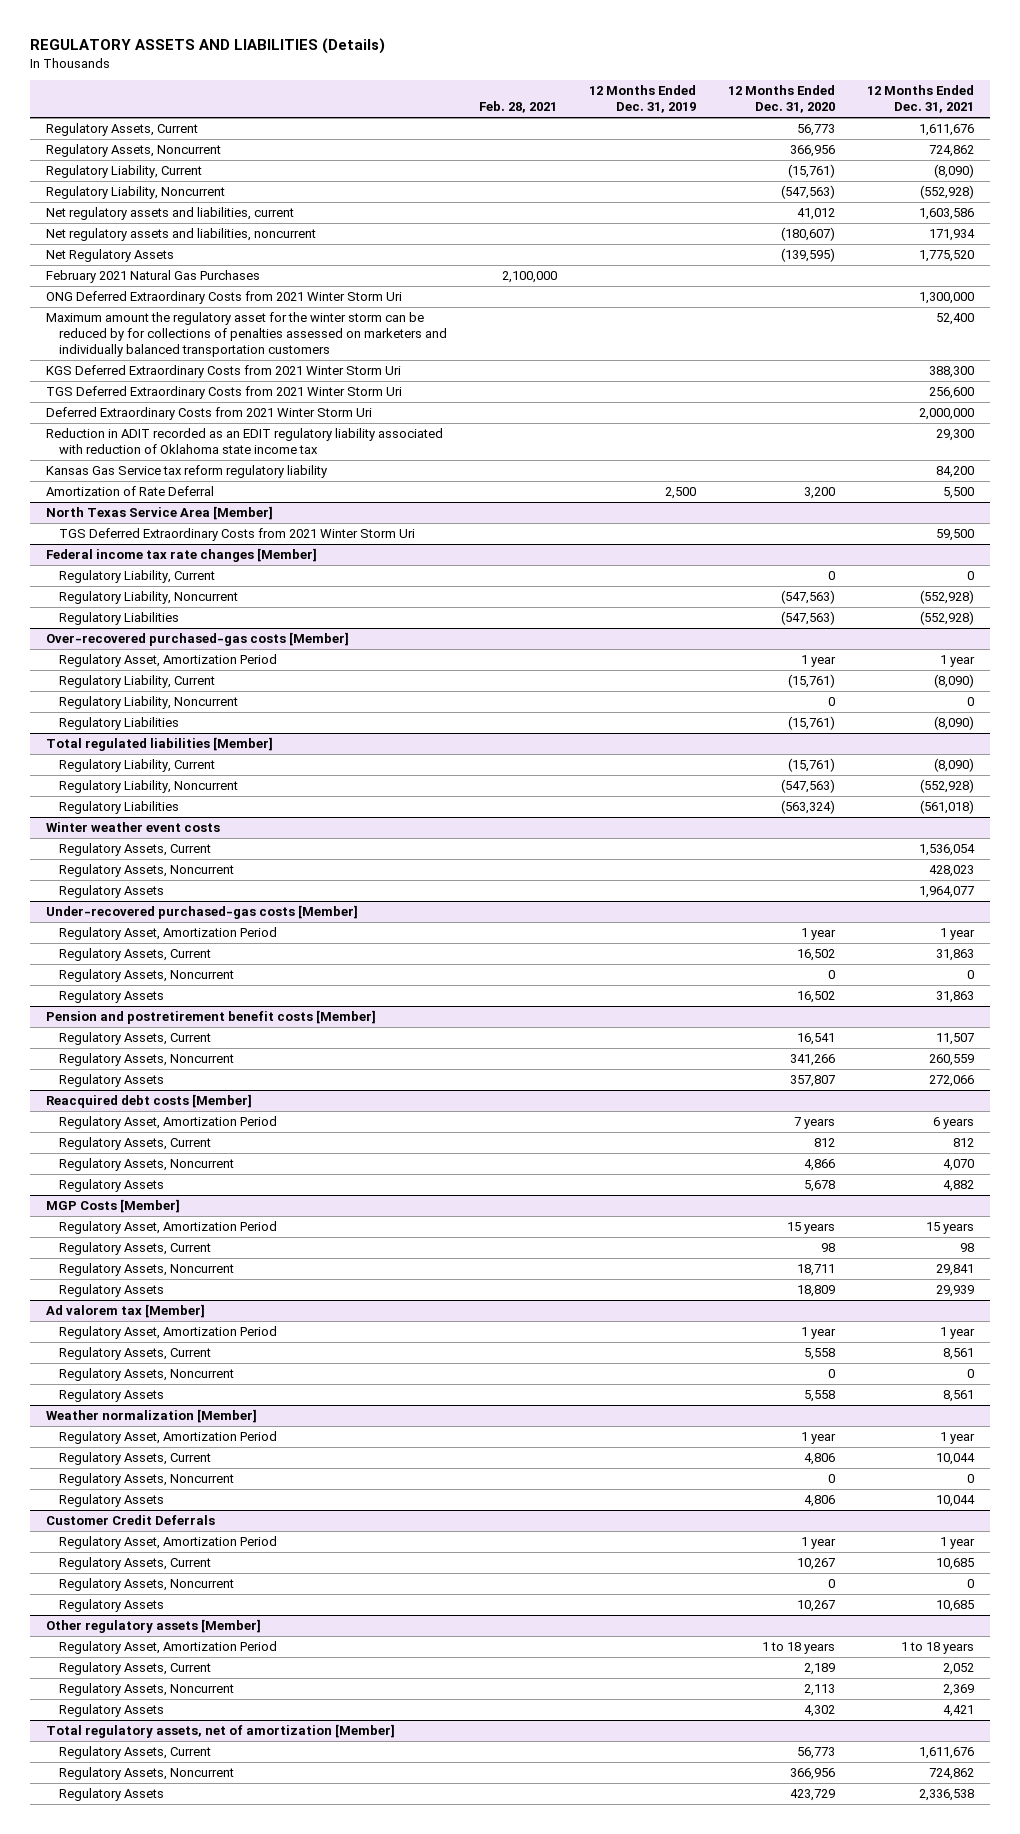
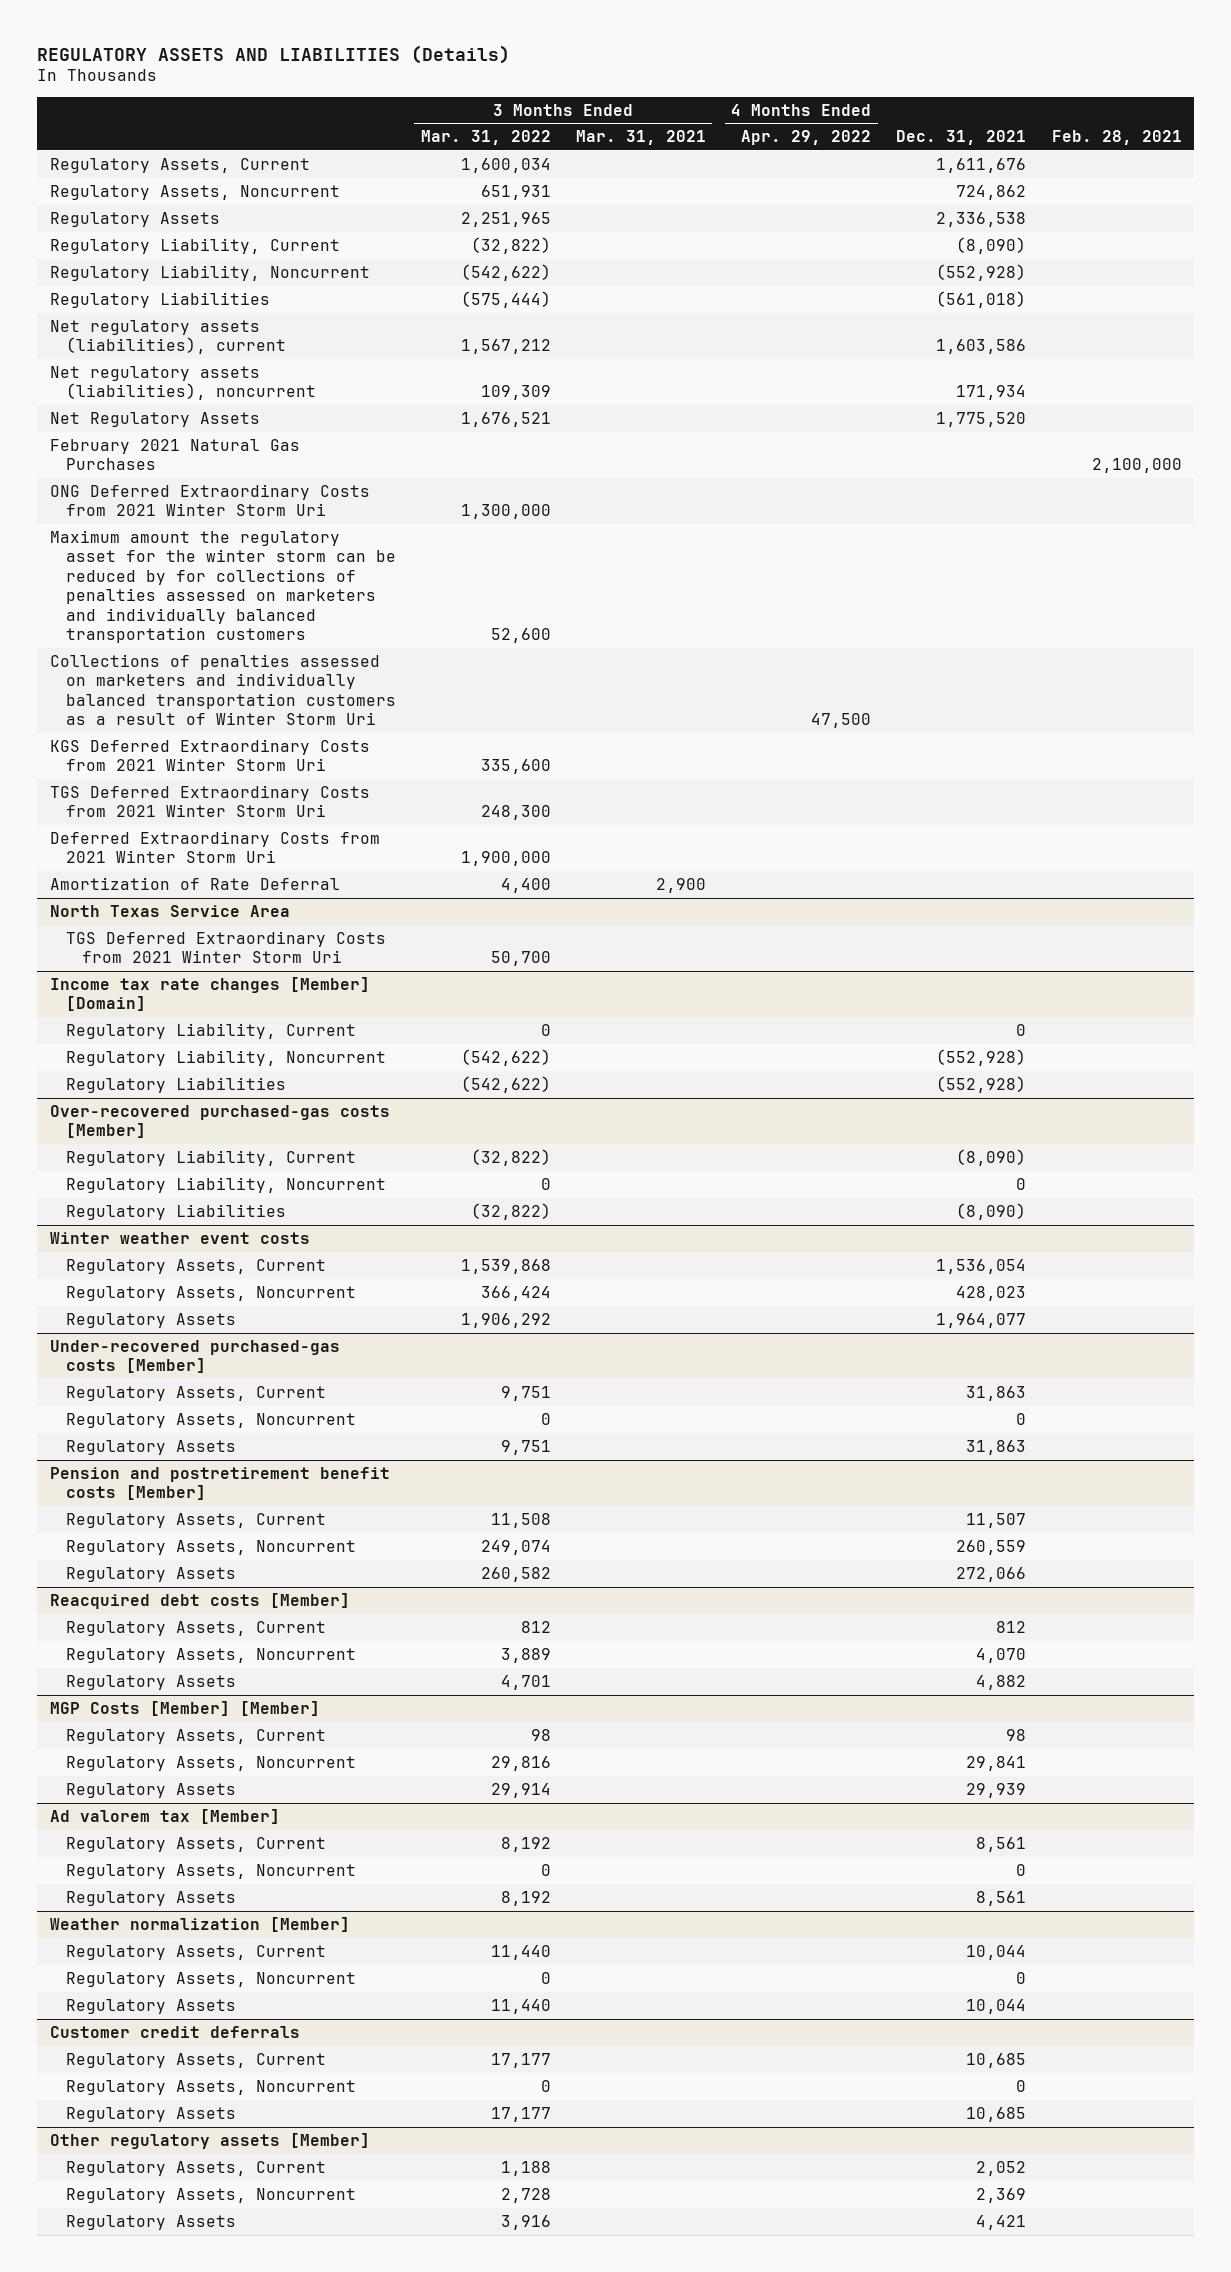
- | Feb. 28, 2021 | 12 Months Ended Dec. 31, 2019 | 12 Months Ended Dec. 31, 2020 | 12 Months Ended Dec. 31, 2021
+ | 3 Months Ended Mar. 31, 2022 | 3 Months Ended Mar. 31, 2021 | 4 Months Ended Apr. 29, 2022 | Dec. 31, 2021 | Feb. 28, 2021
+ Regulatory Assets | 2,251,965 | | | 2,336,538 |
- Net regulatory assets and liabilities, current | | | 41,012 | 1,603,586
- Net regulatory assets and liabilities, noncurrent | | | (180,607) | 171,934
+ Regulatory Liabilities | (575,444) | | | (561,018) |
+ Net regulatory assets (liabilities), current | 1,567,212 | | | 1,603,586 |
+ Net regulatory assets (liabilities), noncurrent | 109,309 | | | 171,934 |
+ Collections of penalties assessed on marketers and individually balanced transportation customers as a result of Winter Storm Uri | | | 47,500 | |
- Reduction in ADIT recorded as an EDIT regulatory liability associated with reduction of Oklahoma state income tax | | | | 29,300
- Kansas Gas Service tax reform regulatory liability | | | | 84,200
- North Texas Service Area [Member]
+ North Texas Service Area
- Federal income tax rate changes [Member]
- Regulatory Liability, Current | | | 0 | 0
- Regulatory Liability, Noncurrent | | | (547,563) | (552,928)
- Regulatory Liabilities | | | (547,563) | (552,928)
+ Income tax rate changes [Member] [Domain]
+ Regulatory Liability, Current | 0 | | | 0 |
+ Regulatory Liability, Noncurrent | (542,622) | | | (552,928) |
+ Regulatory Liabilities | (542,622) | | | (552,928) |
@ Over-recovered purchased-gas costs [Member]
- Regulatory Asset, Amortization Period | | | 1 year | 1 year
- Total regulated liabilities [Member]
- Regulatory Liability, Current | | | (15,761) | (8,090)
- Regulatory Liability, Noncurrent | | | (547,563) | (552,928)
- Regulatory Liabilities | | | (563,324) | (561,018)
@ Under-recovered purchased-gas costs [Member]
- Regulatory Asset, Amortization Period | | | 1 year | 1 year
@ Reacquired debt costs [Member]
- Regulatory Asset, Amortization Period | | | 7 years | 6 years
- MGP Costs [Member]
- Regulatory Asset, Amortization Period | | | 15 years | 15 years
+ MGP Costs [Member] [Member]
@ Ad valorem tax [Member]
- Regulatory Asset, Amortization Period | | | 1 year | 1 year
@ Weather normalization [Member]
- Regulatory Asset, Amortization Period | | | 1 year | 1 year
- Customer Credit Deferrals
- Regulatory Asset, Amortization Period | | | 1 year | 1 year
+ Customer credit deferrals
@ Other regulatory assets [Member]
- Regulatory Asset, Amortization Period | | | 1 to 18 years | 1 to 18 years
- Total regulatory assets, net of amortization [Member]
- Regulatory Assets, Current | | | 56,773 | 1,611,676
- Regulatory Assets, Noncurrent | | | 366,956 | 724,862
- Regulatory Assets | | | 423,729 | 2,336,538

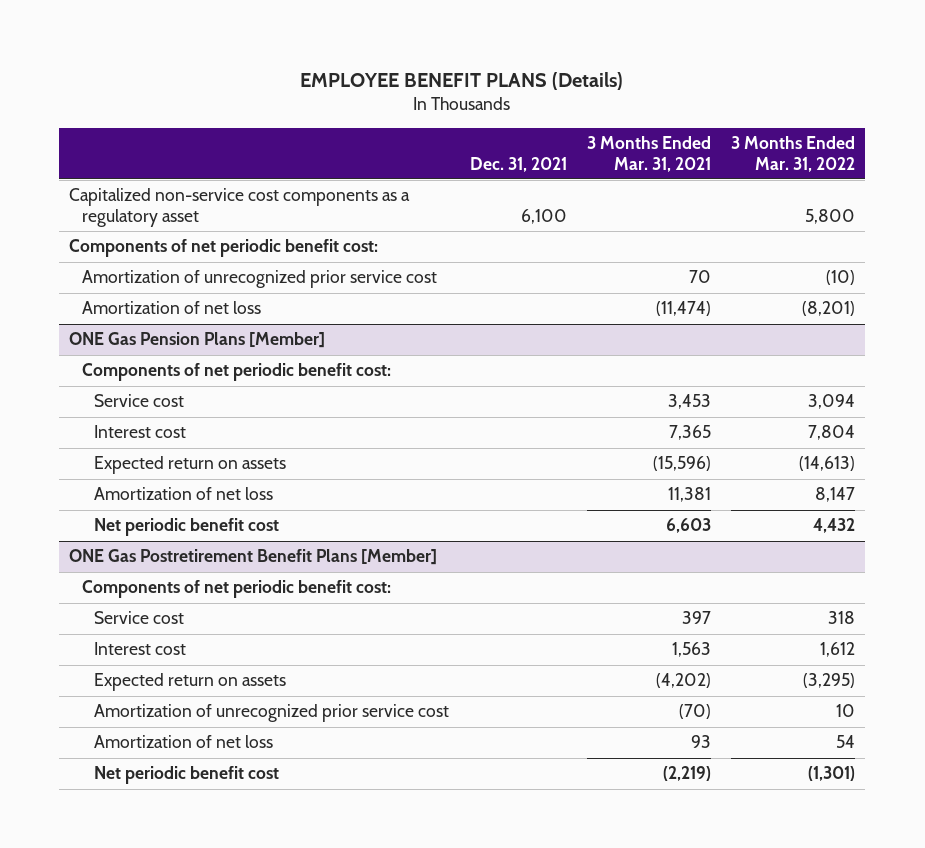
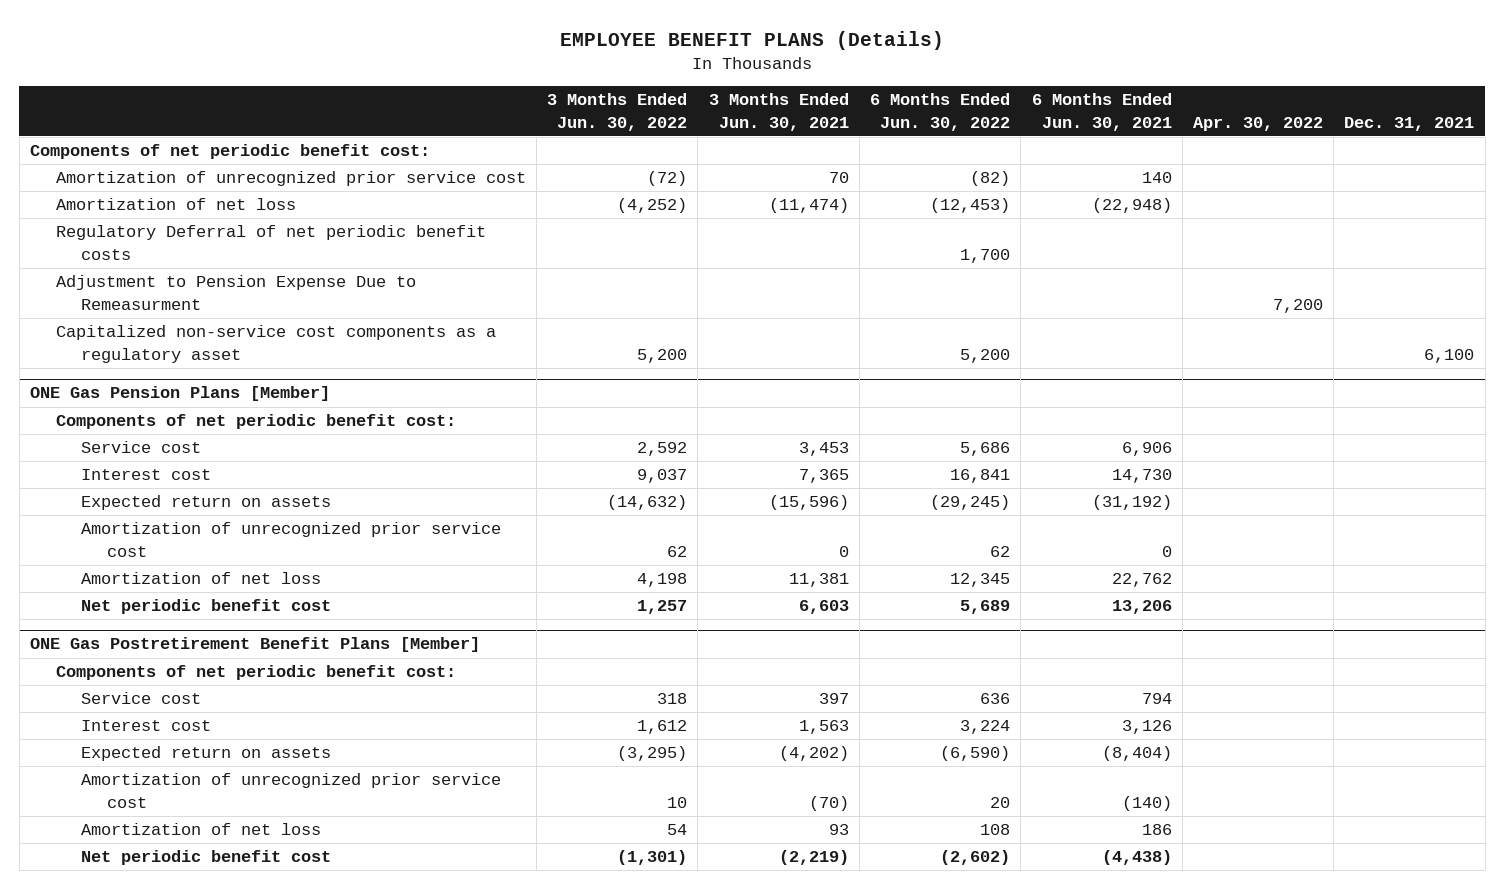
- | Dec. 31, 2021 | 3 Months Ended Mar. 31, 2021 | 3 Months Ended Mar. 31, 2022
+ | 3 Months Ended Jun. 30, 2022 | 3 Months Ended Jun. 30, 2021 | 6 Months Ended Jun. 30, 2022 | 6 Months Ended Jun. 30, 2021 | Apr. 30, 2022 | Dec. 31, 2021
+ Regulatory Deferral of net periodic benefit costs | | | 1,700 | | |
+ Adjustment to Pension Expense Due to Remeasurment | | | | | 7,200 |
moved down: Capitalized non-service cost components as a regulatory asset | 5,200 | | 5,200 | | | 6,100
@ ONE Gas Pension Plans [Member]
+ Amortization of unrecognized prior service cost | 62 | 0 | 62 | 0 | |

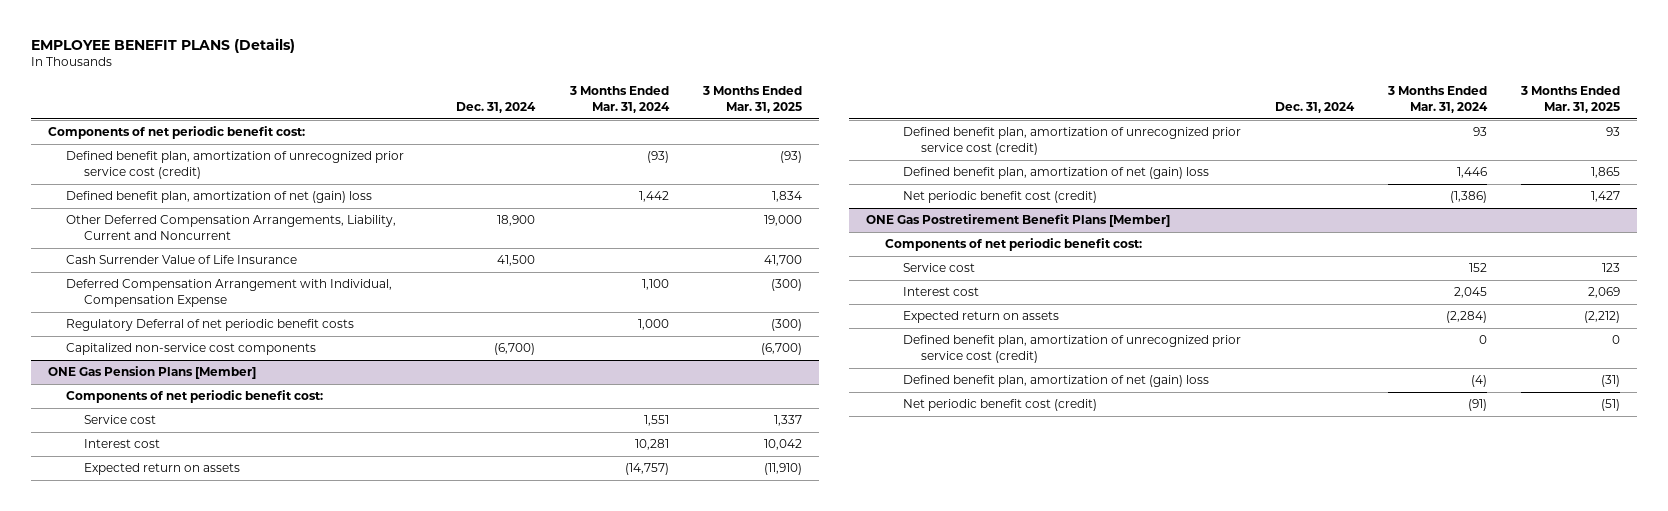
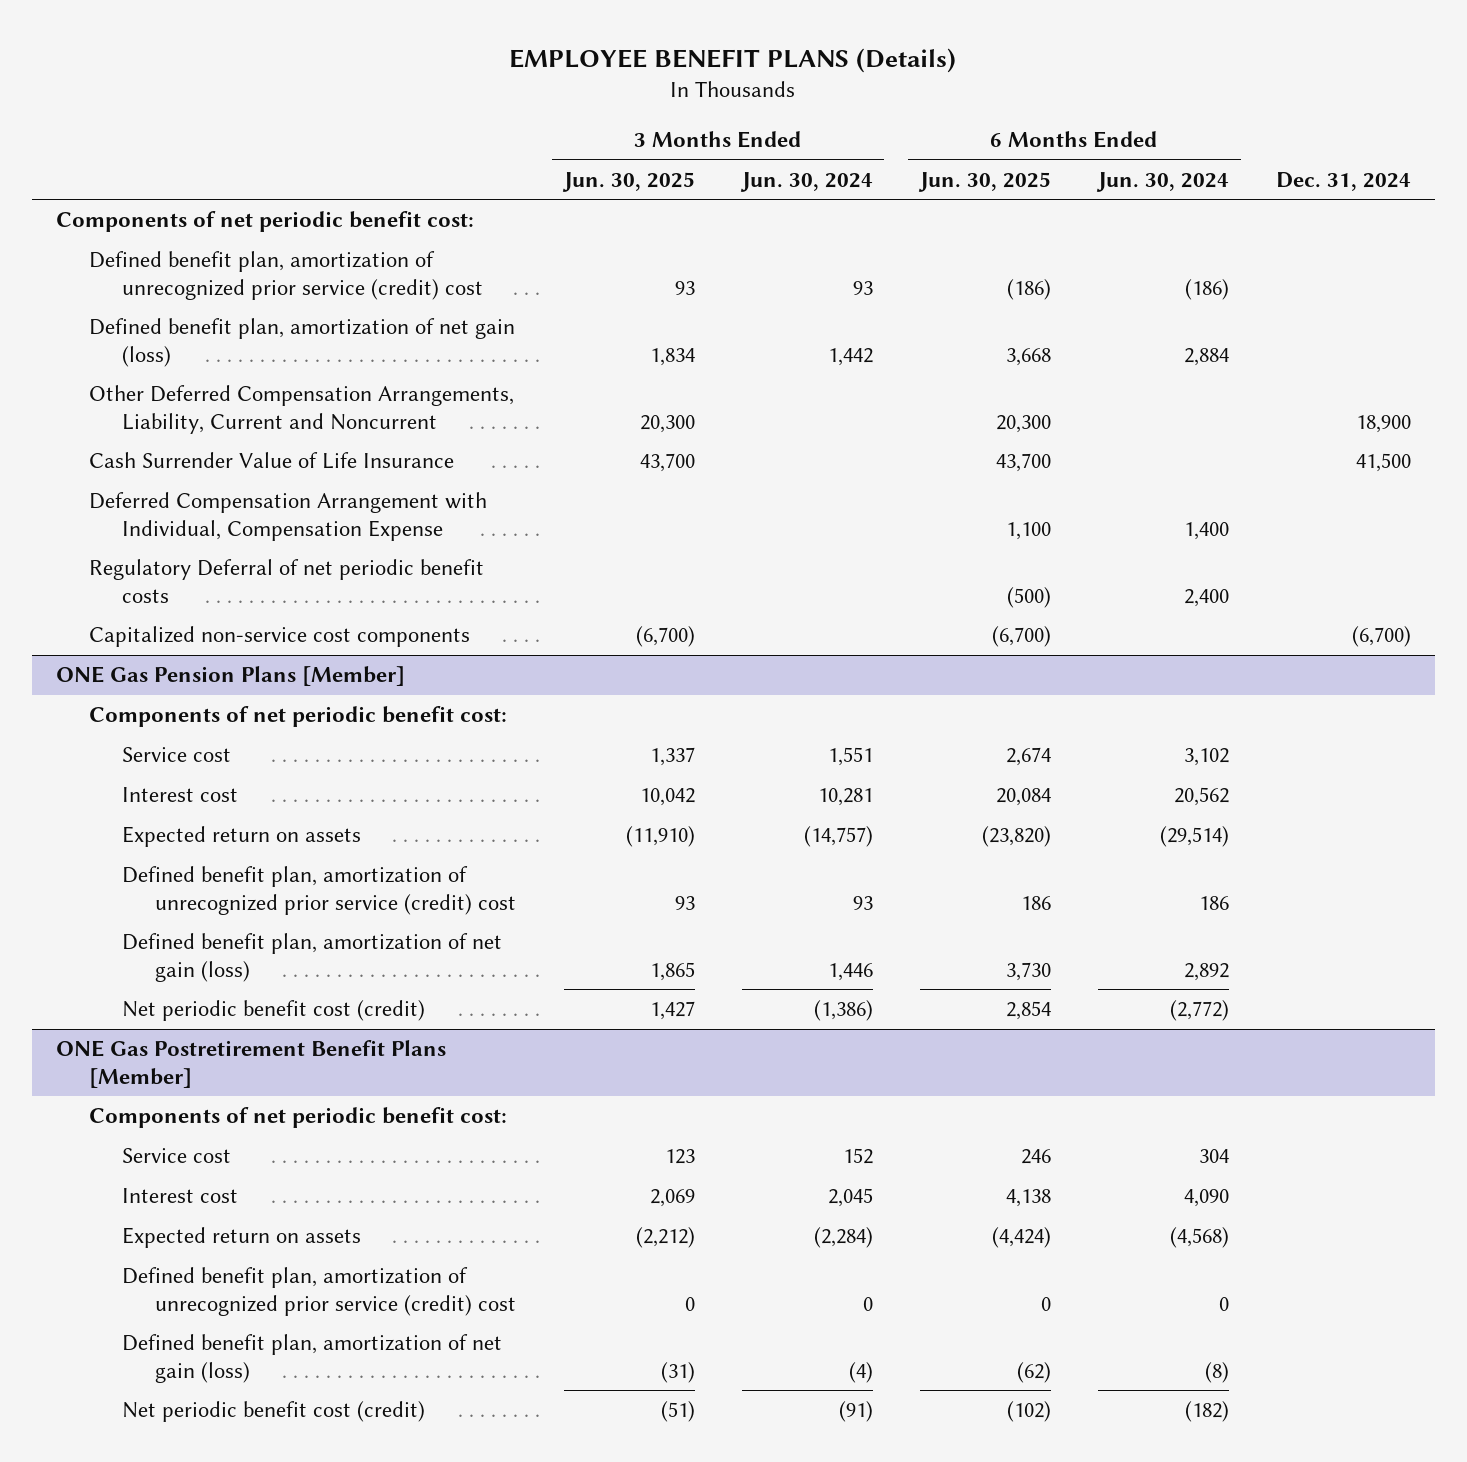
- | Dec. 31, 2024 | 3 Months Ended Mar. 31, 2024 | 3 Months Ended Mar. 31, 2025
+ | 3 Months Ended Jun. 30, 2025 | 3 Months Ended Jun. 30, 2024 | 6 Months Ended Jun. 30, 2025 | 6 Months Ended Jun. 30, 2024 | Dec. 31, 2024
- Defined benefit plan, amortization of unrecognized prior service cost (credit) | | (93) | (93)
- Defined benefit plan, amortization of net (gain) loss | | 1,442 | 1,834
+ Defined benefit plan, amortization of unrecognized prior service (credit) cost | 93 | 93 | (186) | (186) |
+ Defined benefit plan, amortization of net gain (loss) | 1,834 | 1,442 | 3,668 | 2,884 |
@ ONE Gas Pension Plans [Member]
- Defined benefit plan, amortization of unrecognized prior service cost (credit) | | 93 | 93
- Defined benefit plan, amortization of net (gain) loss | | 1,446 | 1,865
+ Defined benefit plan, amortization of unrecognized prior service (credit) cost | 93 | 93 | 186 | 186 |
+ Defined benefit plan, amortization of net gain (loss) | 1,865 | 1,446 | 3,730 | 2,892 |
@ ONE Gas Postretirement Benefit Plans [Member]
- Defined benefit plan, amortization of unrecognized prior service cost (credit) | | 0 | 0
- Defined benefit plan, amortization of net (gain) loss | | (4) | (31)
+ Defined benefit plan, amortization of unrecognized prior service (credit) cost | 0 | 0 | 0 | 0 |
+ Defined benefit plan, amortization of net gain (loss) | (31) | (4) | (62) | (8) |

